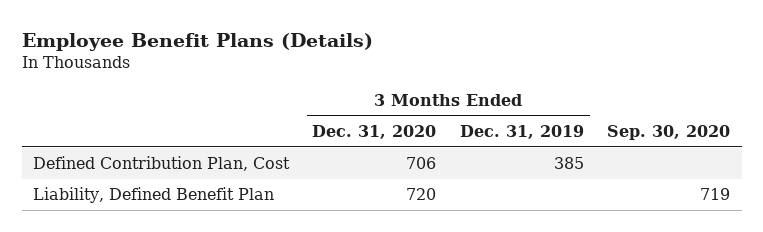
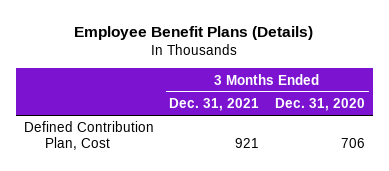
- | 3 Months Ended Dec. 31, 2020 | 3 Months Ended Dec. 31, 2019 | Sep. 30, 2020
+ | 3 Months Ended Dec. 31, 2021 | 3 Months Ended Dec. 31, 2020
- Liability, Defined Benefit Plan | 720 | | 719

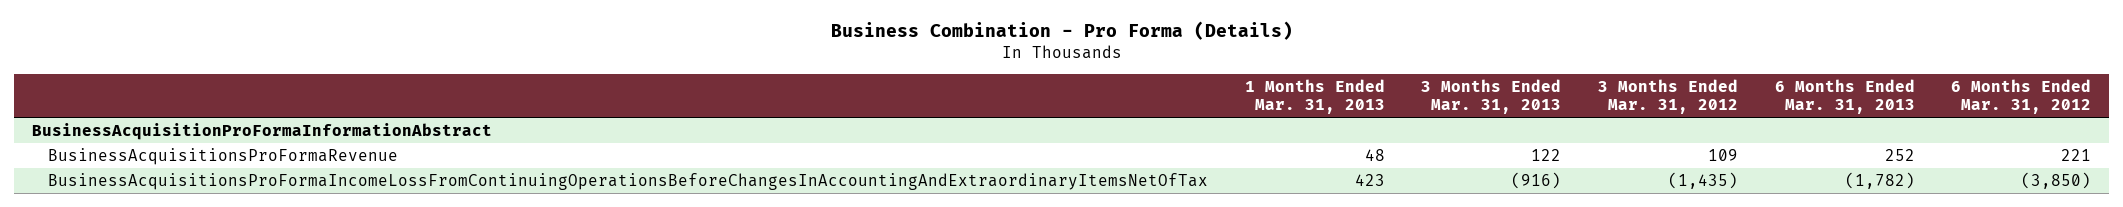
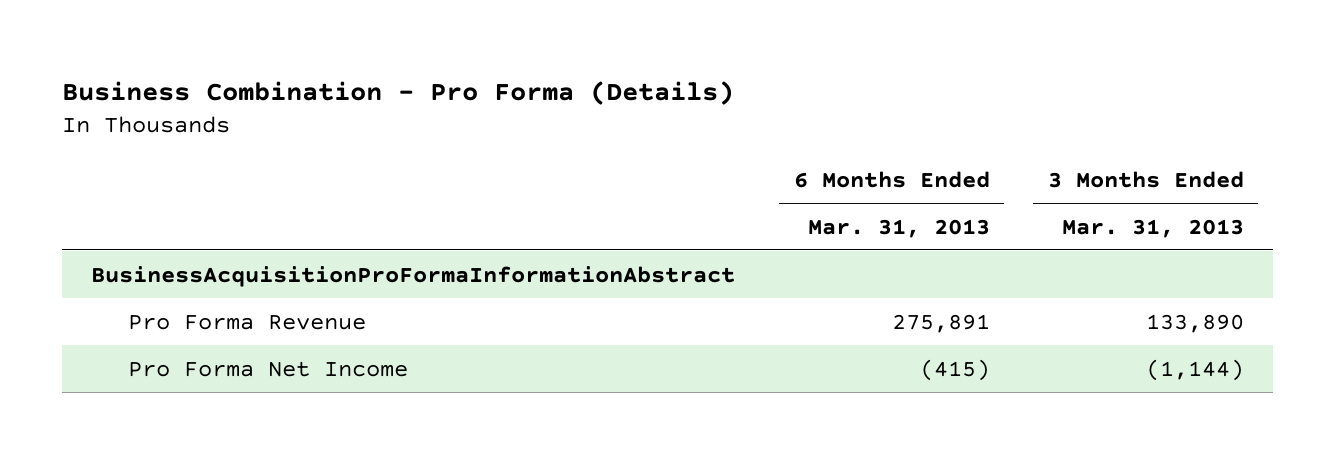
- | 1 Months Ended Mar. 31, 2013 | 3 Months Ended Mar. 31, 2013 | 3 Months Ended Mar. 31, 2012 | 6 Months Ended Mar. 31, 2013 | 6 Months Ended Mar. 31, 2012
+ | 6 Months Ended Mar. 31, 2013 | 3 Months Ended Mar. 31, 2013
- BusinessAcquisitionsProFormaRevenue | 48 | 122 | 109 | 252 | 221
- BusinessAcquisitionsProFormaIncomeLossFromContinuingOperationsBeforeChangesInAccountingAndExtraordinaryItemsNetOfTax | 423 | (916) | (1,435) | (1,782) | (3,850)
+ Pro Forma Revenue | 275,891 | 133,890
+ Pro Forma Net Income | (415) | (1,144)

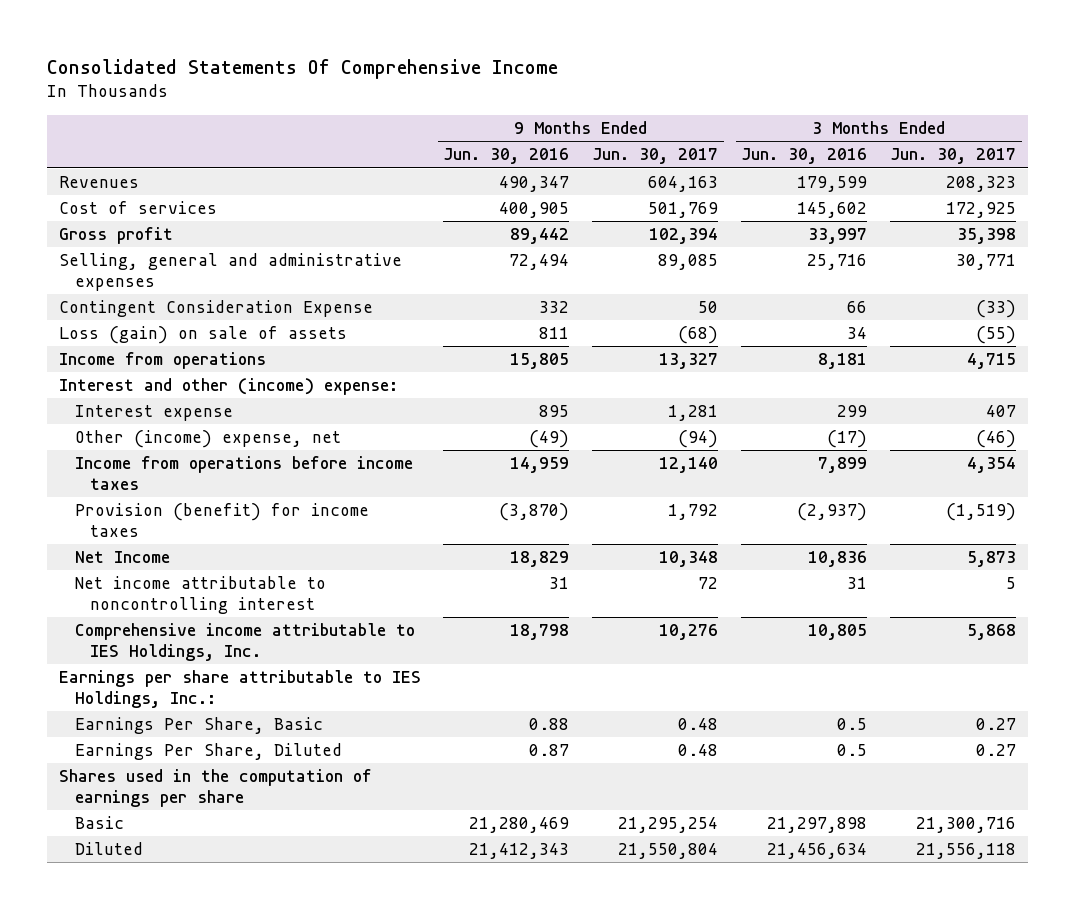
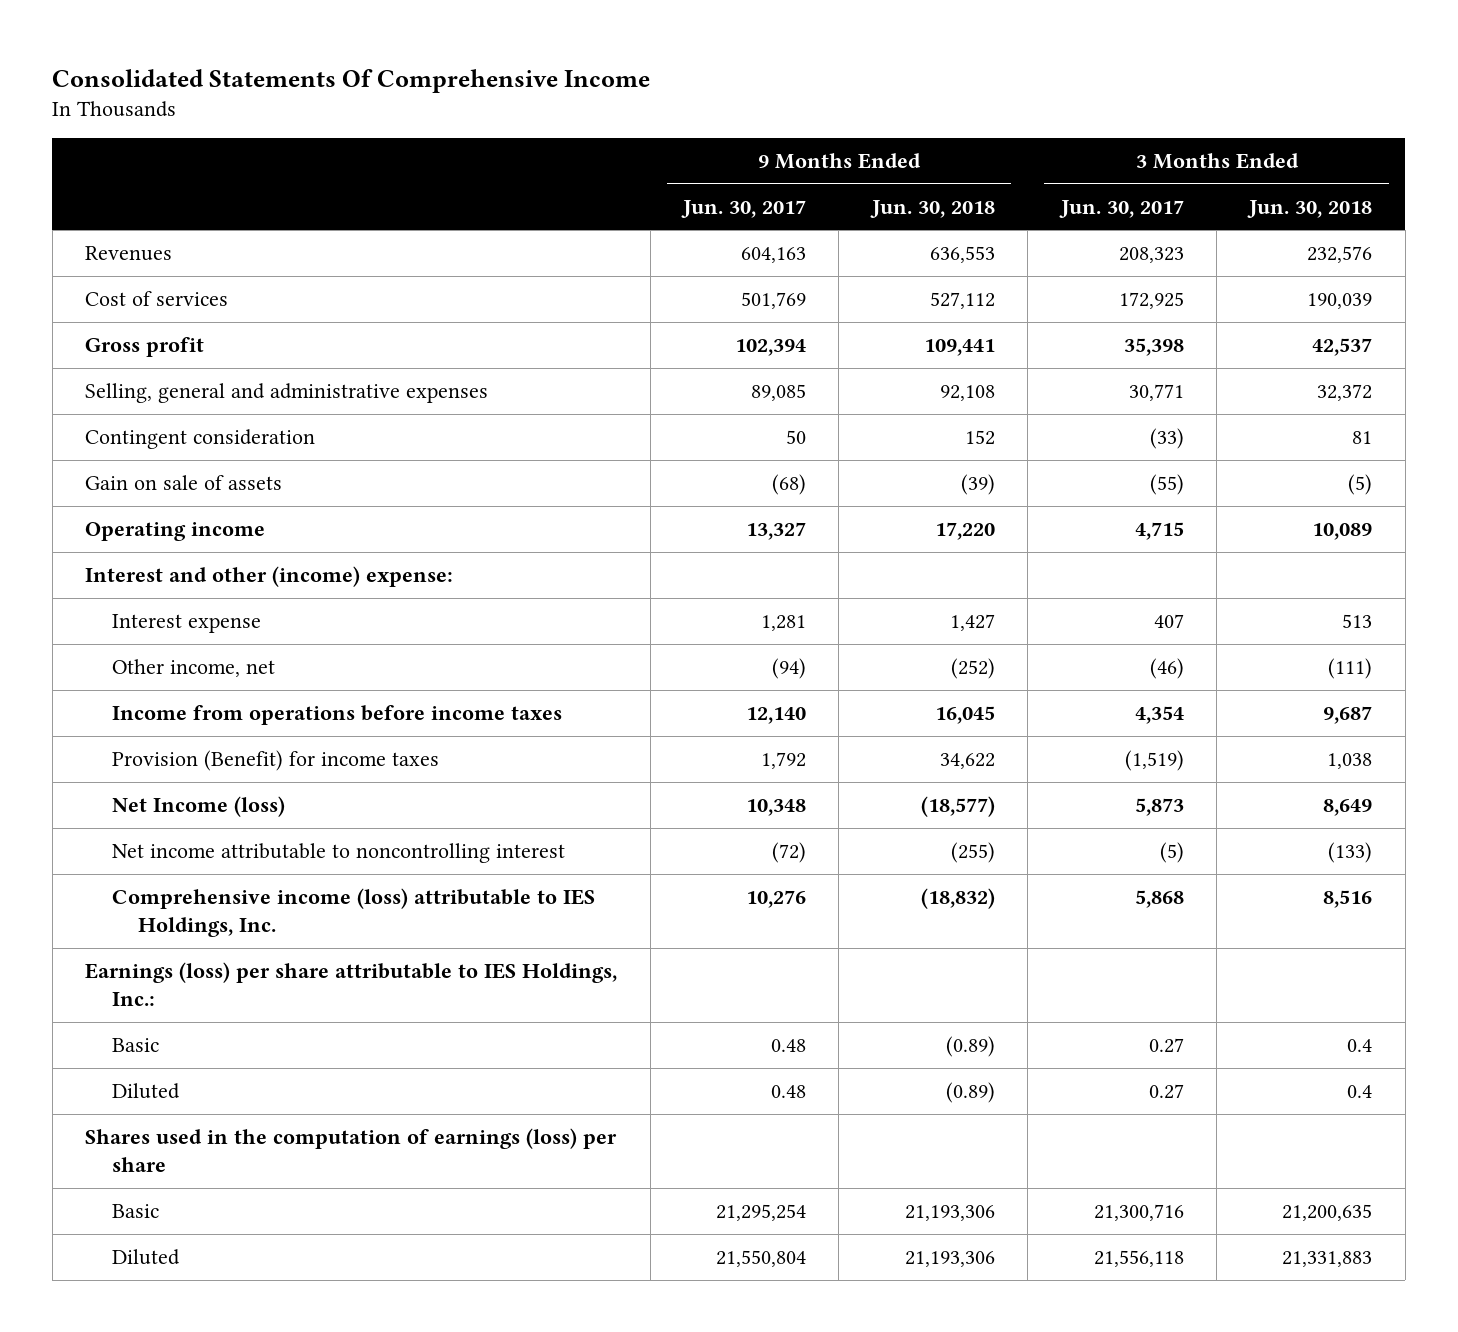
- | 9 Months Ended Jun. 30, 2016 | 9 Months Ended Jun. 30, 2017 | 3 Months Ended Jun. 30, 2016 | 3 Months Ended Jun. 30, 2017
+ | 9 Months Ended Jun. 30, 2017 | 9 Months Ended Jun. 30, 2018 | 3 Months Ended Jun. 30, 2017 | 3 Months Ended Jun. 30, 2018
- Contingent Consideration Expense | 332 | 50 | 66 | (33)
- Loss (gain) on sale of assets | 811 | (68) | 34 | (55)
- Income from operations | 15,805 | 13,327 | 8,181 | 4,715
+ Contingent consideration | 50 | 152 | (33) | 81
+ Gain on sale of assets | (68) | (39) | (55) | (5)
+ Operating income | 13,327 | 17,220 | 4,715 | 10,089
- Other (income) expense, net | (49) | (94) | (17) | (46)
+ Other income, net | (94) | (252) | (46) | (111)
- Provision (benefit) for income taxes | (3,870) | 1,792 | (2,937) | (1,519)
- Net Income | 18,829 | 10,348 | 10,836 | 5,873
- Net income attributable to noncontrolling interest | 31 | 72 | 31 | 5
- Comprehensive income attributable to IES Holdings, Inc. | 18,798 | 10,276 | 10,805 | 5,868
- Earnings per share attributable to IES Holdings, Inc.:
- Earnings Per Share, Basic | 0.88 | 0.48 | 0.5 | 0.27
- Earnings Per Share, Diluted | 0.87 | 0.48 | 0.5 | 0.27
- Shares used in the computation of earnings per share
+ Provision (Benefit) for income taxes | 1,792 | 34,622 | (1,519) | 1,038
+ Net Income (loss) | 10,348 | (18,577) | 5,873 | 8,649
+ Net income attributable to noncontrolling interest | (72) | (255) | (5) | (133)
+ Comprehensive income (loss) attributable to IES Holdings, Inc. | 10,276 | (18,832) | 5,868 | 8,516
+ Earnings (loss) per share attributable to IES Holdings, Inc.:
+ Basic | 0.48 | (0.89) | 0.27 | 0.4
+ Diluted | 0.48 | (0.89) | 0.27 | 0.4
+ Shares used in the computation of earnings (loss) per share

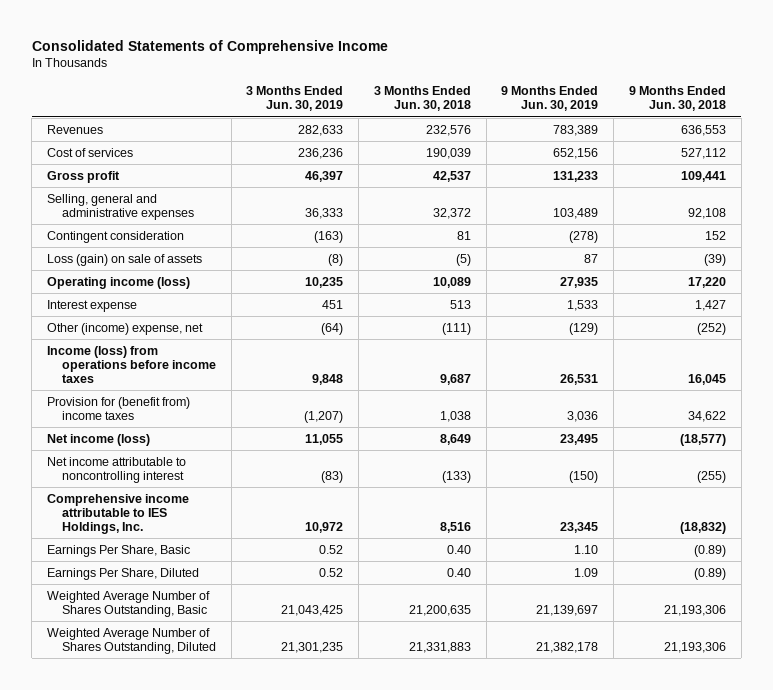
- Consolidated Statements Of Comprehensive Income
+ Consolidated Statements of Comprehensive Income
- | 9 Months Ended Jun. 30, 2017 | 9 Months Ended Jun. 30, 2018 | 3 Months Ended Jun. 30, 2017 | 3 Months Ended Jun. 30, 2018
+ | 3 Months Ended Jun. 30, 2019 | 3 Months Ended Jun. 30, 2018 | 9 Months Ended Jun. 30, 2019 | 9 Months Ended Jun. 30, 2018
- Gain on sale of assets | (68) | (39) | (55) | (5)
- Operating income | 13,327 | 17,220 | 4,715 | 10,089
- Interest and other (income) expense:
+ Loss (gain) on sale of assets | (8) | (5) | 87 | (39)
+ Operating income (loss) | 10,235 | 10,089 | 27,935 | 17,220
- Other income, net | (94) | (252) | (46) | (111)
- Income from operations before income taxes | 12,140 | 16,045 | 4,354 | 9,687
- Provision (Benefit) for income taxes | 1,792 | 34,622 | (1,519) | 1,038
- Net Income (loss) | 10,348 | (18,577) | 5,873 | 8,649
+ Other (income) expense, net | (64) | (111) | (129) | (252)
+ Income (loss) from operations before income taxes | 9,848 | 9,687 | 26,531 | 16,045
+ Provision for (benefit from) income taxes | (1,207) | 1,038 | 3,036 | 34,622
+ Net income (loss) | 11,055 | 8,649 | 23,495 | (18,577)
- Comprehensive income (loss) attributable to IES Holdings, Inc. | 10,276 | (18,832) | 5,868 | 8,516
- Earnings (loss) per share attributable to IES Holdings, Inc.:
- Basic | 0.48 | (0.89) | 0.27 | 0.4
- Diluted | 0.48 | (0.89) | 0.27 | 0.4
- Shares used in the computation of earnings (loss) per share
- Basic | 21,295,254 | 21,193,306 | 21,300,716 | 21,200,635
- Diluted | 21,550,804 | 21,193,306 | 21,556,118 | 21,331,883
+ Comprehensive income attributable to IES Holdings, Inc. | 10,972 | 8,516 | 23,345 | (18,832)
+ Earnings Per Share, Basic | 0.52 | 0.40 | 1.10 | (0.89)
+ Earnings Per Share, Diluted | 0.52 | 0.40 | 1.09 | (0.89)
+ Weighted Average Number of Shares Outstanding, Basic | 21,043,425 | 21,200,635 | 21,139,697 | 21,193,306
+ Weighted Average Number of Shares Outstanding, Diluted | 21,301,235 | 21,331,883 | 21,382,178 | 21,193,306

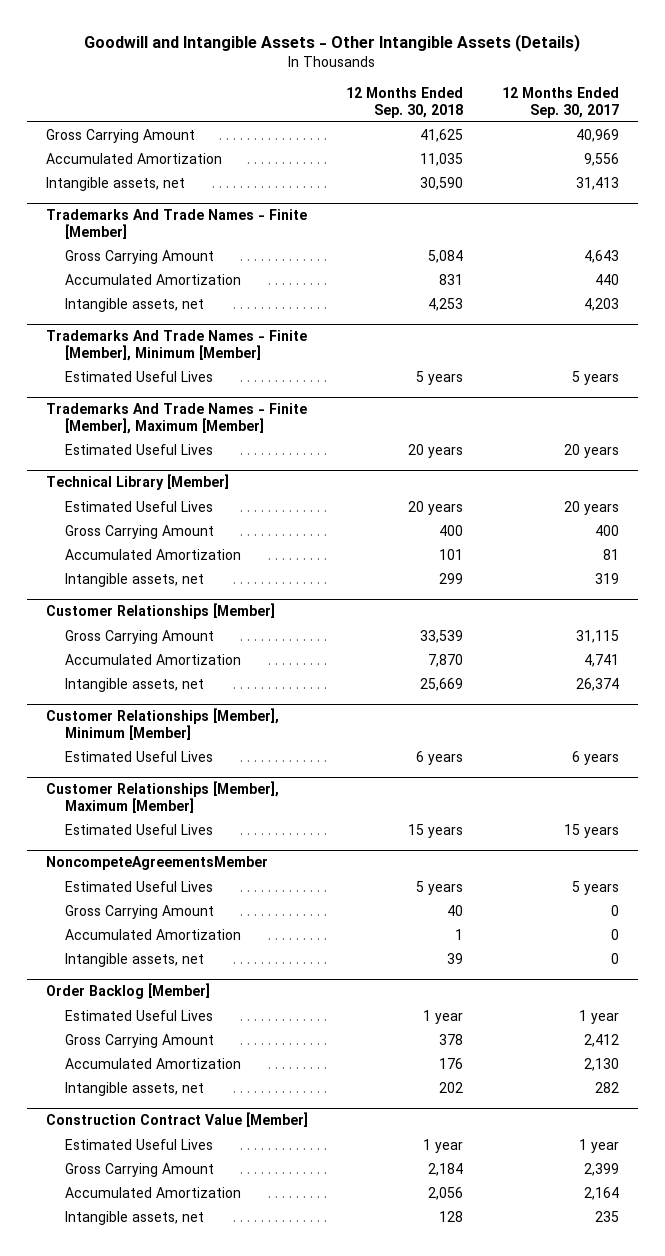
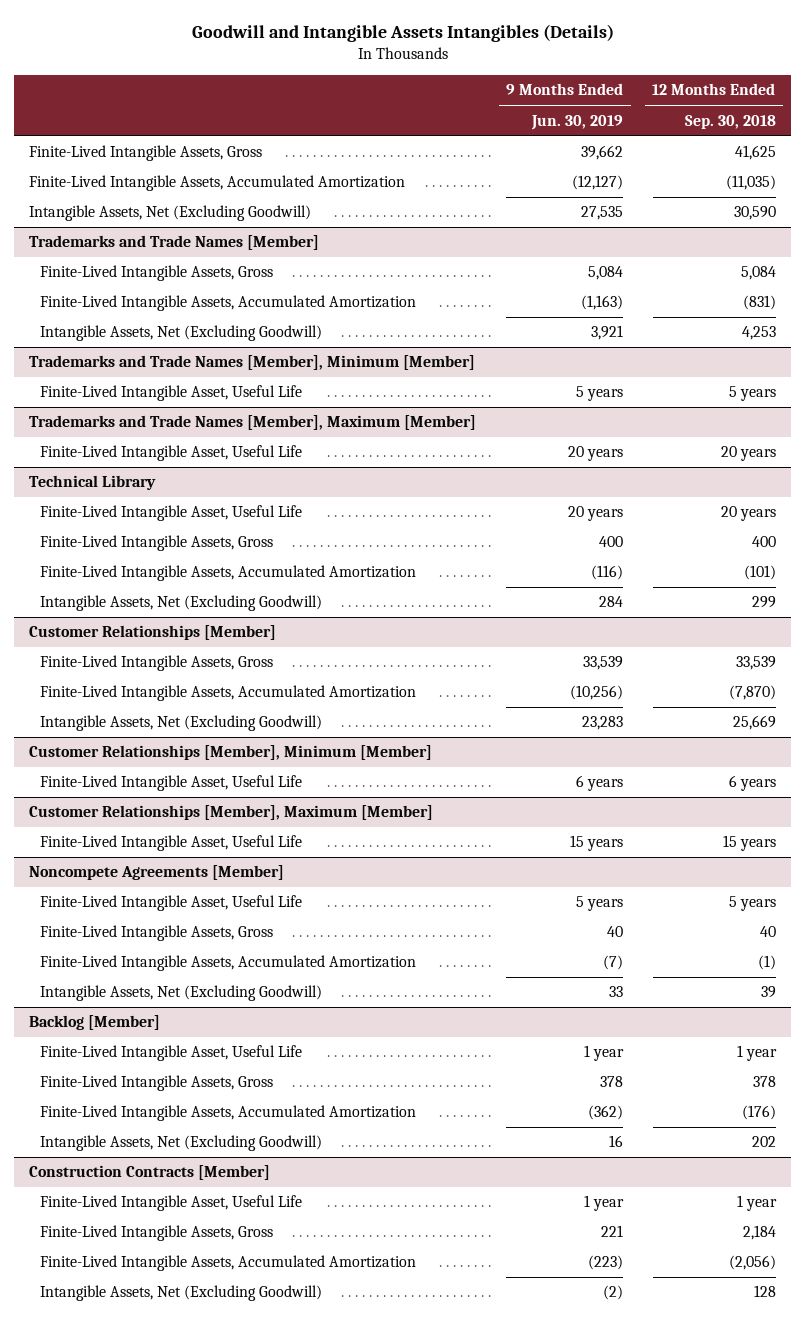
- Goodwill and Intangible Assets - Other Intangible Assets (Details)
+ Goodwill and Intangible Assets Intangibles (Details)
- | 12 Months Ended Sep. 30, 2018 | 12 Months Ended Sep. 30, 2017
+ | 9 Months Ended Jun. 30, 2019 | 12 Months Ended Sep. 30, 2018
- Gross Carrying Amount | 41,625 | 40,969
- Accumulated Amortization | 11,035 | 9,556
- Intangible assets, net | 30,590 | 31,413
- Trademarks And Trade Names - Finite [Member]
- Gross Carrying Amount | 5,084 | 4,643
- Accumulated Amortization | 831 | 440
- Intangible assets, net | 4,253 | 4,203
- Trademarks And Trade Names - Finite [Member], Minimum [Member]
- Estimated Useful Lives | 5 years | 5 years
- Trademarks And Trade Names - Finite [Member], Maximum [Member]
- Estimated Useful Lives | 20 years | 20 years
- Technical Library [Member]
- Estimated Useful Lives | 20 years | 20 years
- Gross Carrying Amount | 400 | 400
- Accumulated Amortization | 101 | 81
- Intangible assets, net | 299 | 319
+ Finite-Lived Intangible Assets, Gross | 39,662 | 41,625
+ Finite-Lived Intangible Assets, Accumulated Amortization | (12,127) | (11,035)
+ Intangible Assets, Net (Excluding Goodwill) | 27,535 | 30,590
+ Trademarks and Trade Names [Member]
+ Finite-Lived Intangible Assets, Gross | 5,084 | 5,084
+ Finite-Lived Intangible Assets, Accumulated Amortization | (1,163) | (831)
+ Intangible Assets, Net (Excluding Goodwill) | 3,921 | 4,253
+ Trademarks and Trade Names [Member], Minimum [Member]
+ Finite-Lived Intangible Asset, Useful Life | 5 years | 5 years
+ Trademarks and Trade Names [Member], Maximum [Member]
+ Finite-Lived Intangible Asset, Useful Life | 20 years | 20 years
+ Technical Library
+ Finite-Lived Intangible Asset, Useful Life | 20 years | 20 years
+ Finite-Lived Intangible Assets, Gross | 400 | 400
+ Finite-Lived Intangible Assets, Accumulated Amortization | (116) | (101)
+ Intangible Assets, Net (Excluding Goodwill) | 284 | 299
@ Customer Relationships [Member]
- Gross Carrying Amount | 33,539 | 31,115
- Accumulated Amortization | 7,870 | 4,741
- Intangible assets, net | 25,669 | 26,374
+ Finite-Lived Intangible Assets, Gross | 33,539 | 33,539
+ Finite-Lived Intangible Assets, Accumulated Amortization | (10,256) | (7,870)
+ Intangible Assets, Net (Excluding Goodwill) | 23,283 | 25,669
@ Customer Relationships [Member], Minimum [Member]
- Estimated Useful Lives | 6 years | 6 years
+ Finite-Lived Intangible Asset, Useful Life | 6 years | 6 years
@ Customer Relationships [Member], Maximum [Member]
- Estimated Useful Lives | 15 years | 15 years
- NoncompeteAgreementsMember
- Estimated Useful Lives | 5 years | 5 years
- Gross Carrying Amount | 40 | 0
- Accumulated Amortization | 1 | 0
- Intangible assets, net | 39 | 0
- Order Backlog [Member]
- Estimated Useful Lives | 1 year | 1 year
- Gross Carrying Amount | 378 | 2,412
- Accumulated Amortization | 176 | 2,130
- Intangible assets, net | 202 | 282
- Construction Contract Value [Member]
- Estimated Useful Lives | 1 year | 1 year
- Gross Carrying Amount | 2,184 | 2,399
- Accumulated Amortization | 2,056 | 2,164
- Intangible assets, net | 128 | 235
@ Customer Relationships [Member], Maximum [Member]
+ Finite-Lived Intangible Asset, Useful Life | 15 years | 15 years
+ Noncompete Agreements [Member]
+ Finite-Lived Intangible Asset, Useful Life | 5 years | 5 years
+ Finite-Lived Intangible Assets, Gross | 40 | 40
+ Finite-Lived Intangible Assets, Accumulated Amortization | (7) | (1)
+ Intangible Assets, Net (Excluding Goodwill) | 33 | 39
+ Backlog [Member]
+ Finite-Lived Intangible Asset, Useful Life | 1 year | 1 year
+ Finite-Lived Intangible Assets, Gross | 378 | 378
+ Finite-Lived Intangible Assets, Accumulated Amortization | (362) | (176)
+ Intangible Assets, Net (Excluding Goodwill) | 16 | 202
+ Construction Contracts [Member]
+ Finite-Lived Intangible Asset, Useful Life | 1 year | 1 year
+ Finite-Lived Intangible Assets, Gross | 221 | 2,184
+ Finite-Lived Intangible Assets, Accumulated Amortization | (223) | (2,056)
+ Intangible Assets, Net (Excluding Goodwill) | (2) | 128

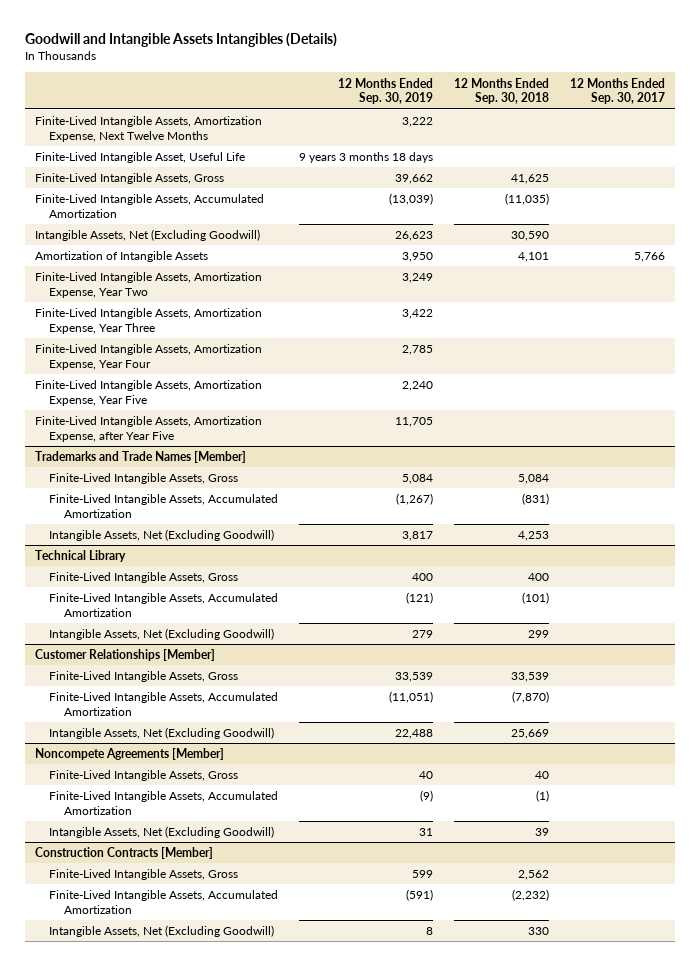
- | 9 Months Ended Jun. 30, 2019 | 12 Months Ended Sep. 30, 2018
+ | 12 Months Ended Sep. 30, 2019 | 12 Months Ended Sep. 30, 2018 | 12 Months Ended Sep. 30, 2017
+ Finite-Lived Intangible Assets, Amortization Expense, Next Twelve Months | 3,222 | |
+ Finite-Lived Intangible Asset, Useful Life | 9 years 3 months 18 days | |
+ Amortization of Intangible Assets | 3,950 | 4,101 | 5,766
+ Finite-Lived Intangible Assets, Amortization Expense, Year Two | 3,249 | |
+ Finite-Lived Intangible Assets, Amortization Expense, Year Three | 3,422 | |
+ Finite-Lived Intangible Assets, Amortization Expense, Year Four | 2,785 | |
+ Finite-Lived Intangible Assets, Amortization Expense, Year Five | 2,240 | |
+ Finite-Lived Intangible Assets, Amortization Expense, after Year Five | 11,705 | |
- Trademarks and Trade Names [Member], Minimum [Member]
- Finite-Lived Intangible Asset, Useful Life | 5 years | 5 years
- Trademarks and Trade Names [Member], Maximum [Member]
- Finite-Lived Intangible Asset, Useful Life | 20 years | 20 years
@ Technical Library
- Finite-Lived Intangible Asset, Useful Life | 20 years | 20 years
- Customer Relationships [Member], Minimum [Member]
- Finite-Lived Intangible Asset, Useful Life | 6 years | 6 years
- Customer Relationships [Member], Maximum [Member]
- Finite-Lived Intangible Asset, Useful Life | 15 years | 15 years
@ Noncompete Agreements [Member]
- Finite-Lived Intangible Asset, Useful Life | 5 years | 5 years
- Backlog [Member]
- Finite-Lived Intangible Asset, Useful Life | 1 year | 1 year
- Finite-Lived Intangible Assets, Gross | 378 | 378
- Finite-Lived Intangible Assets, Accumulated Amortization | (362) | (176)
- Intangible Assets, Net (Excluding Goodwill) | 16 | 202
@ Construction Contracts [Member]
- Finite-Lived Intangible Asset, Useful Life | 1 year | 1 year
- Finite-Lived Intangible Assets, Gross | 221 | 2,184
- Finite-Lived Intangible Assets, Accumulated Amortization | (223) | (2,056)
- Intangible Assets, Net (Excluding Goodwill) | (2) | 128
+ Finite-Lived Intangible Assets, Gross | 599 | 2,562 |
+ Finite-Lived Intangible Assets, Accumulated Amortization | (591) | (2,232) |
+ Intangible Assets, Net (Excluding Goodwill) | 8 | 330 |

